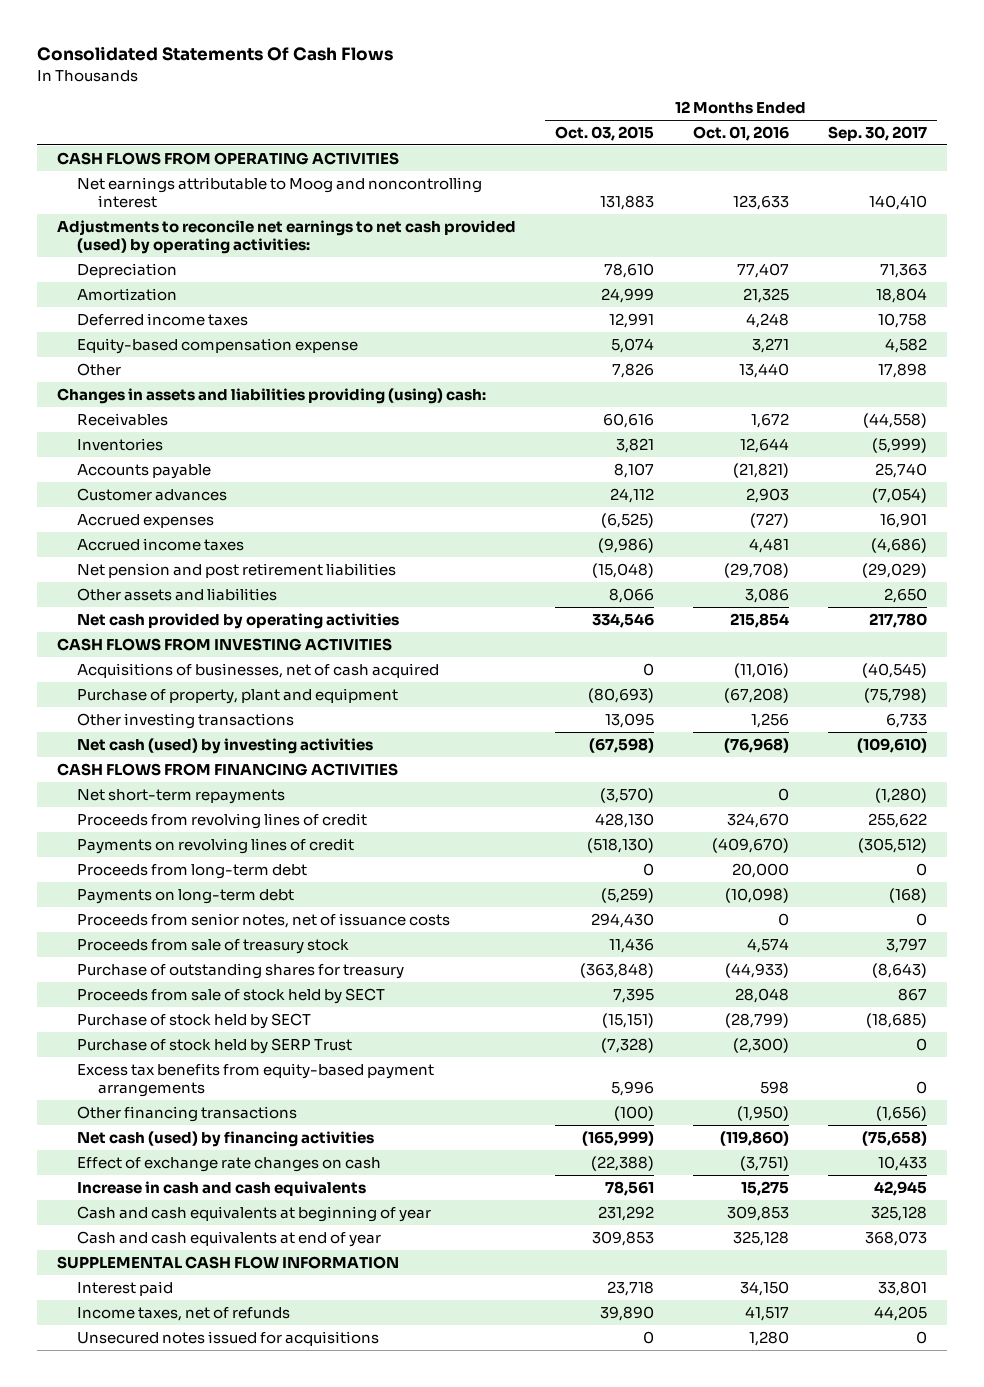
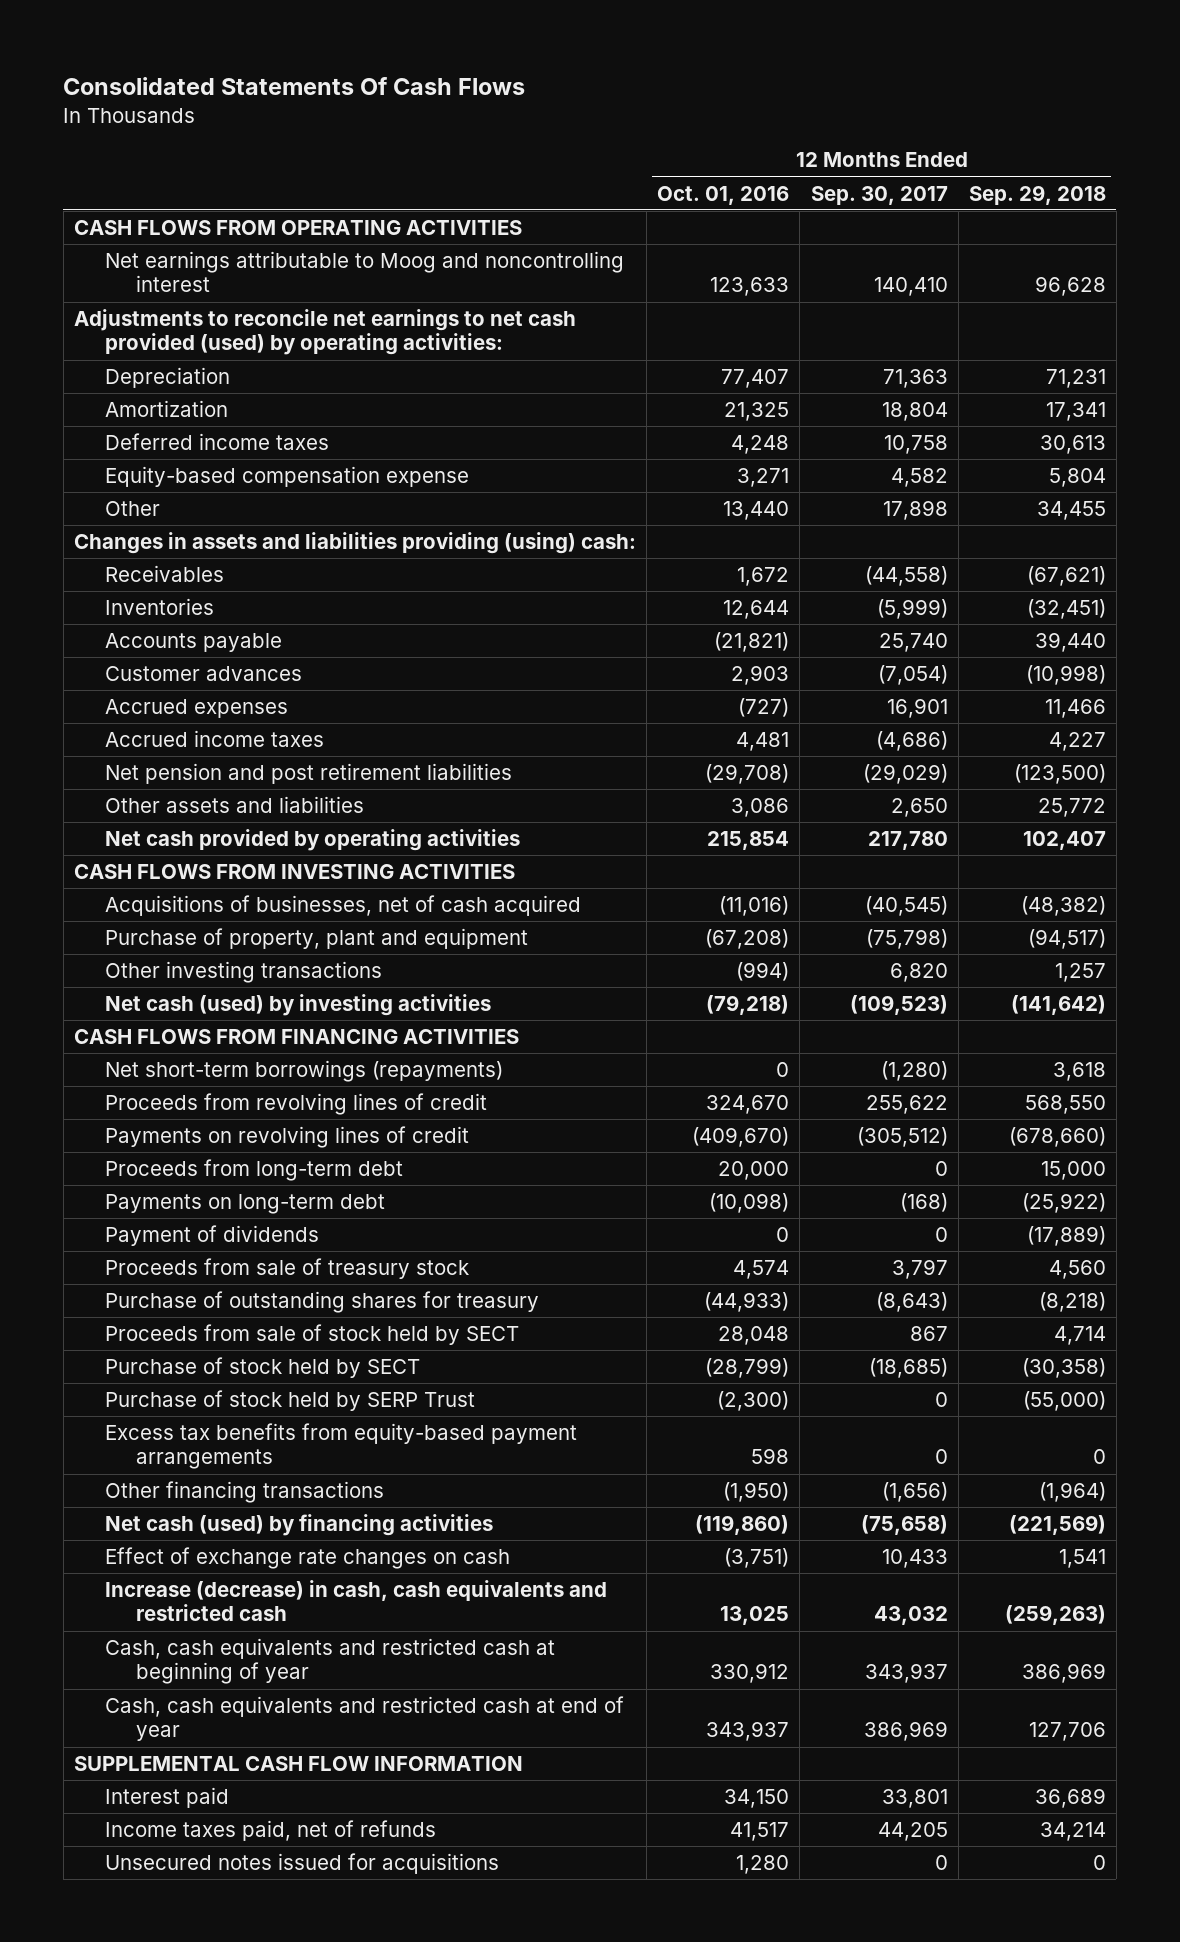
- | 12 Months Ended Oct. 03, 2015 | 12 Months Ended Oct. 01, 2016 | 12 Months Ended Sep. 30, 2017
+ | 12 Months Ended Oct. 01, 2016 | 12 Months Ended Sep. 30, 2017 | 12 Months Ended Sep. 29, 2018
- Other investing transactions | 13,095 | 1,256 | 6,733
- Net cash (used) by investing activities | (67,598) | (76,968) | (109,610)
+ Other investing transactions | (994) | 6,820 | 1,257
+ Net cash (used) by investing activities | (79,218) | (109,523) | (141,642)
- Net short-term repayments | (3,570) | 0 | (1,280)
+ Net short-term borrowings (repayments) | 0 | (1,280) | 3,618
- Proceeds from senior notes, net of issuance costs | 294,430 | 0 | 0
+ Payment of dividends | 0 | 0 | (17,889)
- Increase in cash and cash equivalents | 78,561 | 15,275 | 42,945
- Cash and cash equivalents at beginning of year | 231,292 | 309,853 | 325,128
- Cash and cash equivalents at end of year | 309,853 | 325,128 | 368,073
+ Increase (decrease) in cash, cash equivalents and restricted cash | 13,025 | 43,032 | (259,263)
+ Cash, cash equivalents and restricted cash at beginning of year | 330,912 | 343,937 | 386,969
+ Cash, cash equivalents and restricted cash at end of year | 343,937 | 386,969 | 127,706
- Income taxes, net of refunds | 39,890 | 41,517 | 44,205
+ Income taxes paid, net of refunds | 41,517 | 44,205 | 34,214

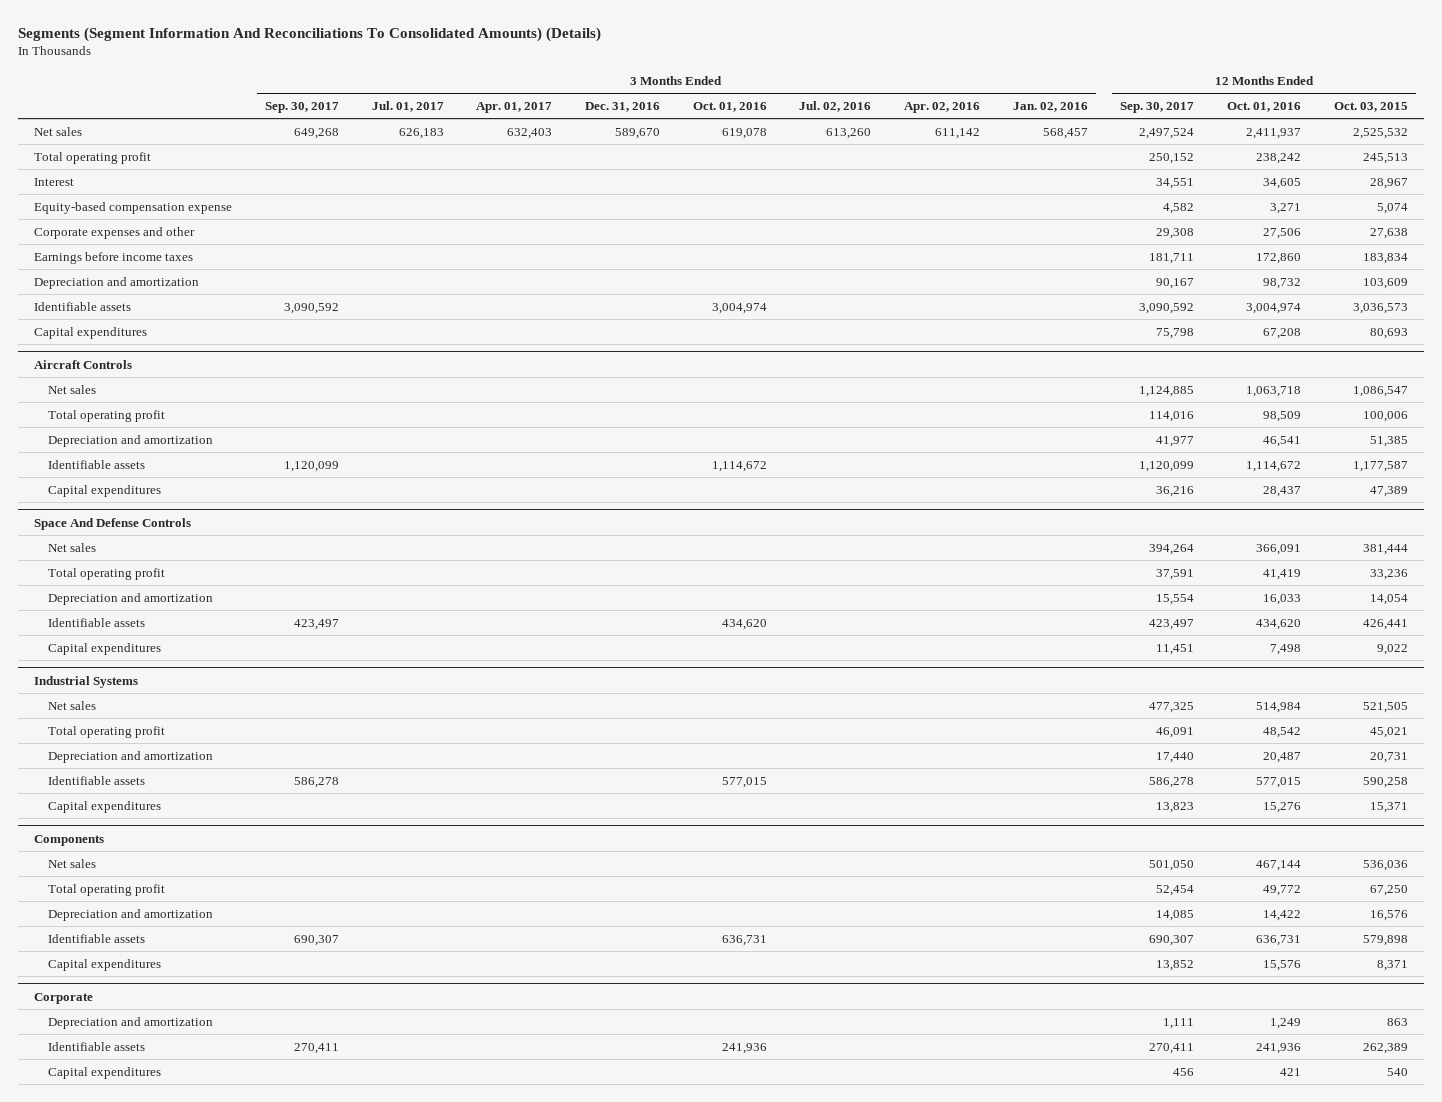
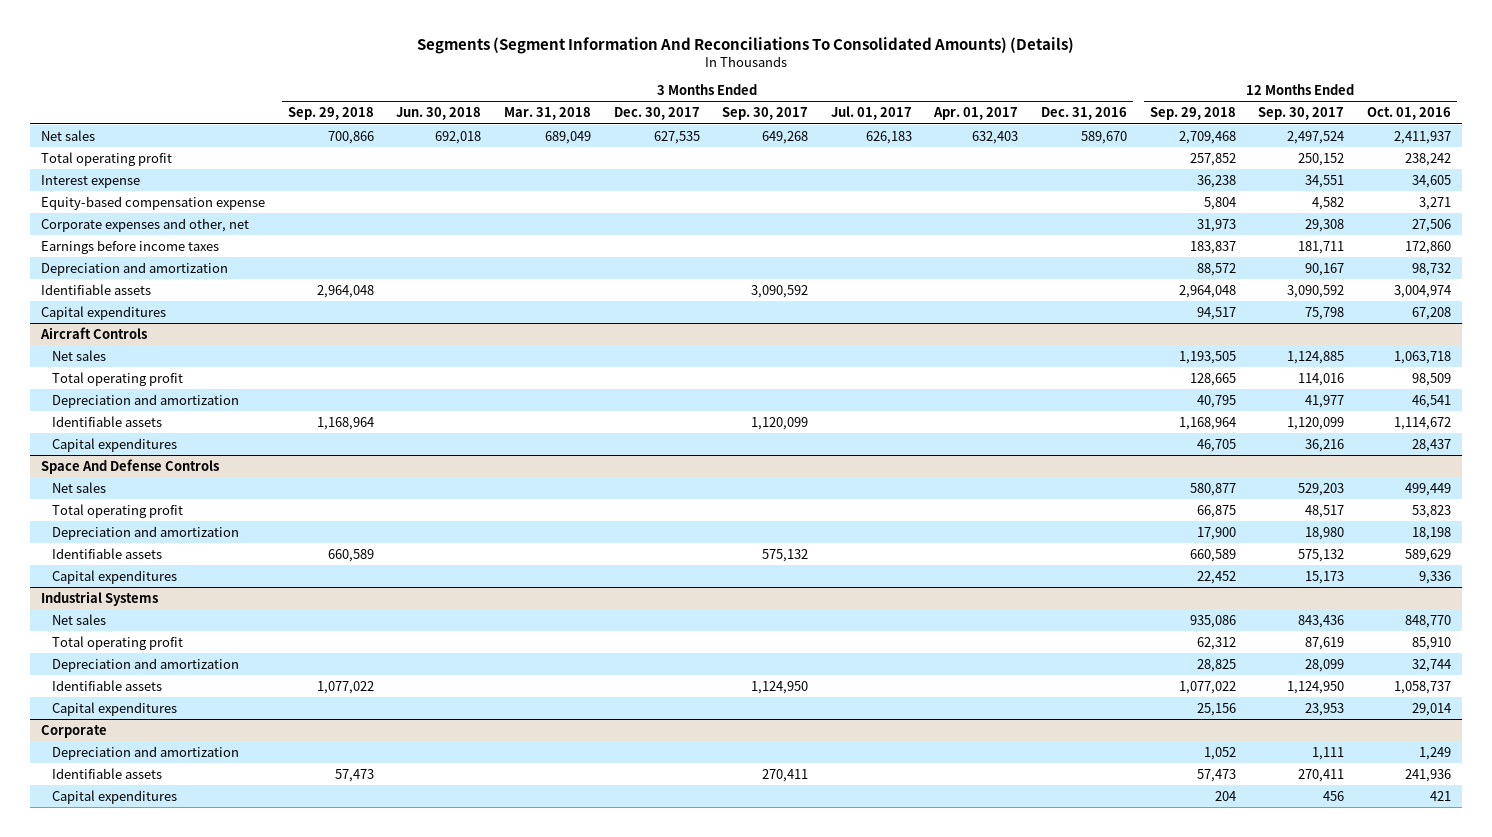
- | 3 Months Ended Sep. 30, 2017 | 3 Months Ended Jul. 01, 2017 | 3 Months Ended Apr. 01, 2017 | 3 Months Ended Dec. 31, 2016 | 3 Months Ended Oct. 01, 2016 | 3 Months Ended Jul. 02, 2016 | 3 Months Ended Apr. 02, 2016 | 3 Months Ended Jan. 02, 2016 | 12 Months Ended Sep. 30, 2017 | 12 Months Ended Oct. 01, 2016 | 12 Months Ended Oct. 03, 2015
+ | 3 Months Ended Sep. 29, 2018 | 3 Months Ended Jun. 30, 2018 | 3 Months Ended Mar. 31, 2018 | 3 Months Ended Dec. 30, 2017 | 3 Months Ended Sep. 30, 2017 | 3 Months Ended Jul. 01, 2017 | 3 Months Ended Apr. 01, 2017 | 3 Months Ended Dec. 31, 2016 | 12 Months Ended Sep. 29, 2018 | 12 Months Ended Sep. 30, 2017 | 12 Months Ended Oct. 01, 2016
- Interest | | | | | | | | | 34,551 | 34,605 | 28,967
+ Interest expense | | | | | | | | | 36,238 | 34,551 | 34,605
- Corporate expenses and other | | | | | | | | | 29,308 | 27,506 | 27,638
+ Corporate expenses and other, net | | | | | | | | | 31,973 | 29,308 | 27,506
@ Space And Defense Controls
- Net sales | | | | | | | | | 394,264 | 366,091 | 381,444
- Total operating profit | | | | | | | | | 37,591 | 41,419 | 33,236
- Depreciation and amortization | | | | | | | | | 15,554 | 16,033 | 14,054
- Identifiable assets | 423,497 | | | | 434,620 | | | | 423,497 | 434,620 | 426,441
- Capital expenditures | | | | | | | | | 11,451 | 7,498 | 9,022
+ Net sales | | | | | | | | | 580,877 | 529,203 | 499,449
+ Total operating profit | | | | | | | | | 66,875 | 48,517 | 53,823
+ Depreciation and amortization | | | | | | | | | 17,900 | 18,980 | 18,198
+ Identifiable assets | 660,589 | | | | 575,132 | | | | 660,589 | 575,132 | 589,629
+ Capital expenditures | | | | | | | | | 22,452 | 15,173 | 9,336
@ Industrial Systems
- Net sales | | | | | | | | | 477,325 | 514,984 | 521,505
- Total operating profit | | | | | | | | | 46,091 | 48,542 | 45,021
- Depreciation and amortization | | | | | | | | | 17,440 | 20,487 | 20,731
- Identifiable assets | 586,278 | | | | 577,015 | | | | 586,278 | 577,015 | 590,258
- Capital expenditures | | | | | | | | | 13,823 | 15,276 | 15,371
- Components
- Net sales | | | | | | | | | 501,050 | 467,144 | 536,036
- Total operating profit | | | | | | | | | 52,454 | 49,772 | 67,250
- Depreciation and amortization | | | | | | | | | 14,085 | 14,422 | 16,576
- Identifiable assets | 690,307 | | | | 636,731 | | | | 690,307 | 636,731 | 579,898
- Capital expenditures | | | | | | | | | 13,852 | 15,576 | 8,371
@ Industrial Systems
+ Net sales | | | | | | | | | 935,086 | 843,436 | 848,770
+ Total operating profit | | | | | | | | | 62,312 | 87,619 | 85,910
+ Depreciation and amortization | | | | | | | | | 28,825 | 28,099 | 32,744
+ Identifiable assets | 1,077,022 | | | | 1,124,950 | | | | 1,077,022 | 1,124,950 | 1,058,737
+ Capital expenditures | | | | | | | | | 25,156 | 23,953 | 29,014

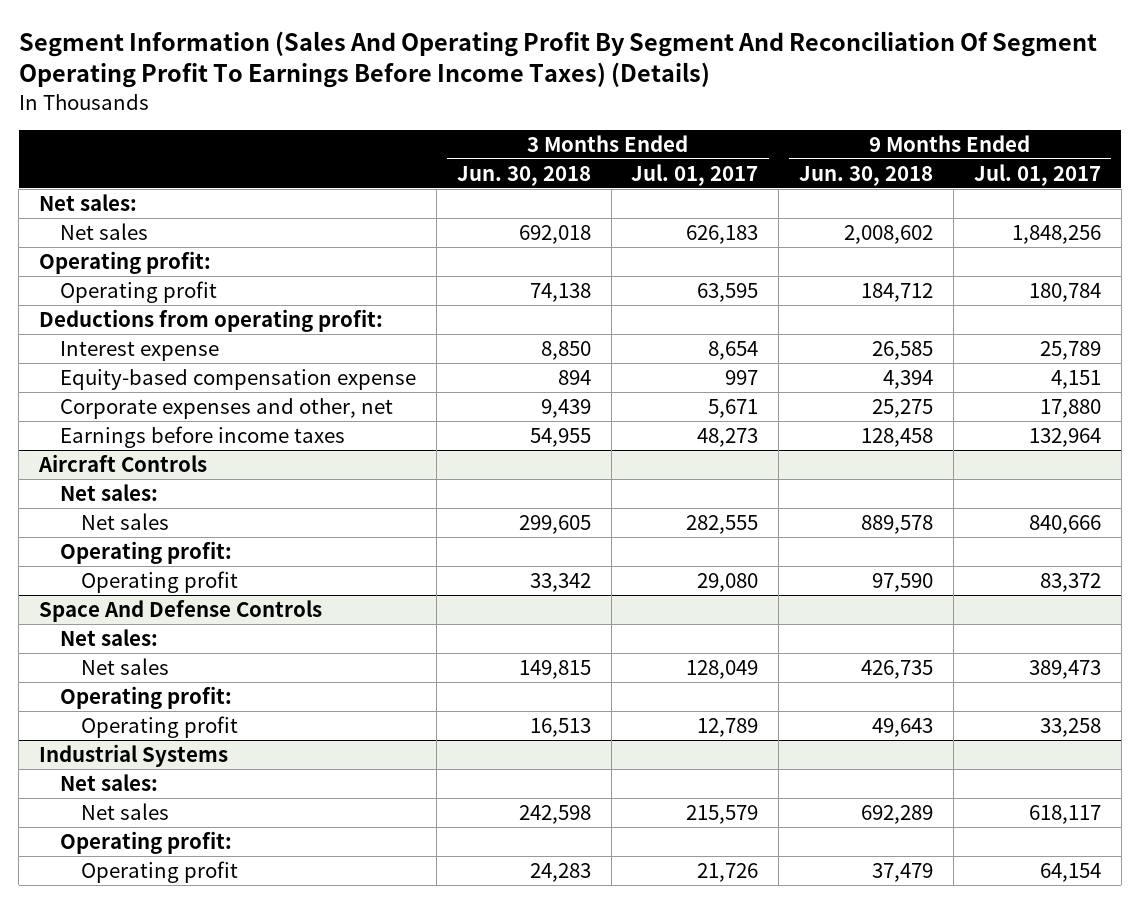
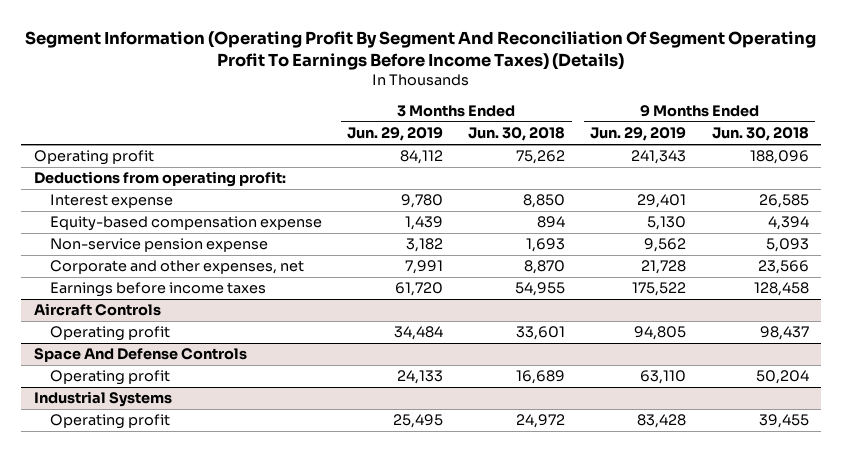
- Segment Information (Sales And Operating Profit By Segment And Reconciliation Of Segment Operating Profit To Earnings Before Income Taxes) (Details)
+ Segment Information (Operating Profit By Segment And Reconciliation Of Segment Operating Profit To Earnings Before Income Taxes) (Details)
- | 3 Months Ended Jun. 30, 2018 | 3 Months Ended Jul. 01, 2017 | 9 Months Ended Jun. 30, 2018 | 9 Months Ended Jul. 01, 2017
+ | 3 Months Ended Jun. 29, 2019 | 3 Months Ended Jun. 30, 2018 | 9 Months Ended Jun. 29, 2019 | 9 Months Ended Jun. 30, 2018
- Net sales:
- Net sales | 692,018 | 626,183 | 2,008,602 | 1,848,256
- Operating profit:
- Operating profit | 74,138 | 63,595 | 184,712 | 180,784
+ Operating profit | 84,112 | 75,262 | 241,343 | 188,096
- Corporate expenses and other, net | 9,439 | 5,671 | 25,275 | 17,880
+ Non-service pension expense | 3,182 | 1,693 | 9,562 | 5,093
+ Corporate and other expenses, net | 7,991 | 8,870 | 21,728 | 23,566
@ Aircraft Controls
- Net sales:
- Net sales | 299,605 | 282,555 | 889,578 | 840,666
- Operating profit:
- Operating profit | 33,342 | 29,080 | 97,590 | 83,372
+ Operating profit | 34,484 | 33,601 | 94,805 | 98,437
@ Space And Defense Controls
- Net sales:
- Net sales | 149,815 | 128,049 | 426,735 | 389,473
- Operating profit:
- Operating profit | 16,513 | 12,789 | 49,643 | 33,258
+ Operating profit | 24,133 | 16,689 | 63,110 | 50,204
@ Industrial Systems
- Net sales:
- Net sales | 242,598 | 215,579 | 692,289 | 618,117
- Operating profit:
- Operating profit | 24,283 | 21,726 | 37,479 | 64,154
+ Operating profit | 25,495 | 24,972 | 83,428 | 39,455

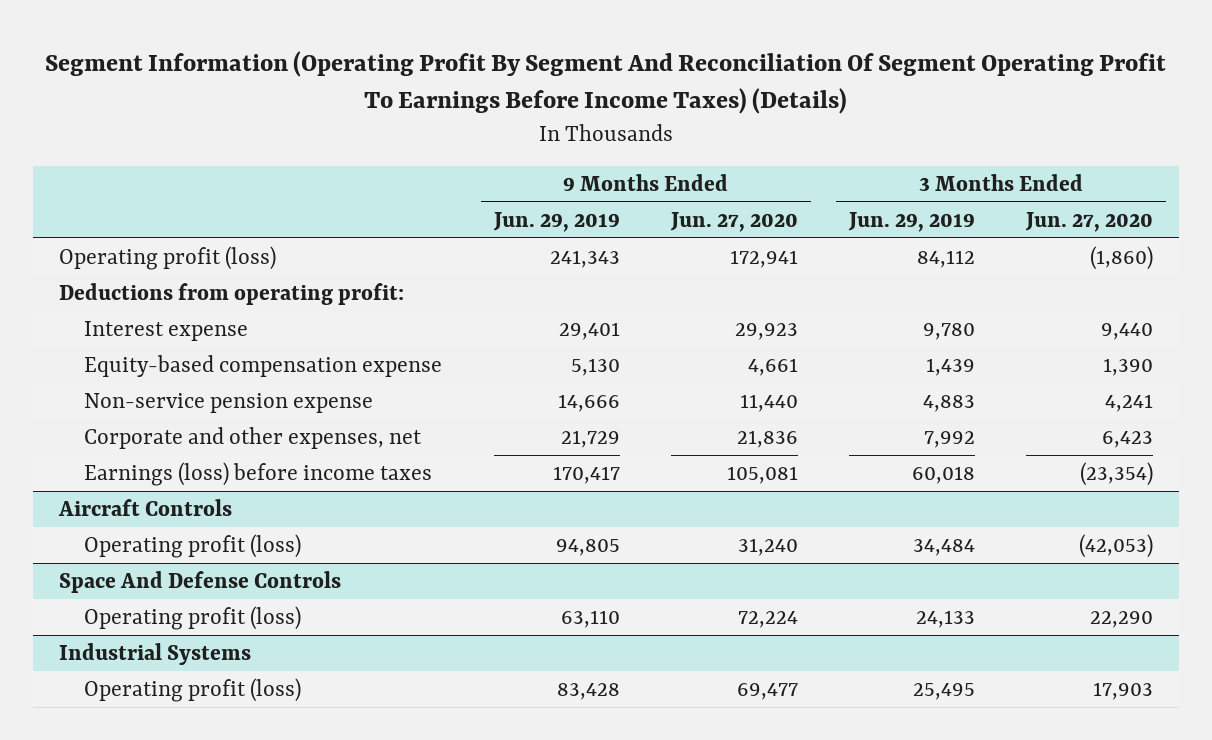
- | 3 Months Ended Jun. 29, 2019 | 3 Months Ended Jun. 30, 2018 | 9 Months Ended Jun. 29, 2019 | 9 Months Ended Jun. 30, 2018
+ | 9 Months Ended Jun. 29, 2019 | 9 Months Ended Jun. 27, 2020 | 3 Months Ended Jun. 29, 2019 | 3 Months Ended Jun. 27, 2020
- Operating profit | 84,112 | 75,262 | 241,343 | 188,096
+ Operating profit (loss) | 241,343 | 172,941 | 84,112 | (1,860)
- Non-service pension expense | 3,182 | 1,693 | 9,562 | 5,093
- Corporate and other expenses, net | 7,991 | 8,870 | 21,728 | 23,566
- Earnings before income taxes | 61,720 | 54,955 | 175,522 | 128,458
+ Non-service pension expense | 14,666 | 11,440 | 4,883 | 4,241
+ Corporate and other expenses, net | 21,729 | 21,836 | 7,992 | 6,423
+ Earnings (loss) before income taxes | 170,417 | 105,081 | 60,018 | (23,354)
@ Aircraft Controls
- Operating profit | 34,484 | 33,601 | 94,805 | 98,437
+ Operating profit (loss) | 94,805 | 31,240 | 34,484 | (42,053)
@ Space And Defense Controls
- Operating profit | 24,133 | 16,689 | 63,110 | 50,204
+ Operating profit (loss) | 63,110 | 72,224 | 24,133 | 22,290
@ Industrial Systems
- Operating profit | 25,495 | 24,972 | 83,428 | 39,455
+ Operating profit (loss) | 83,428 | 69,477 | 25,495 | 17,903

